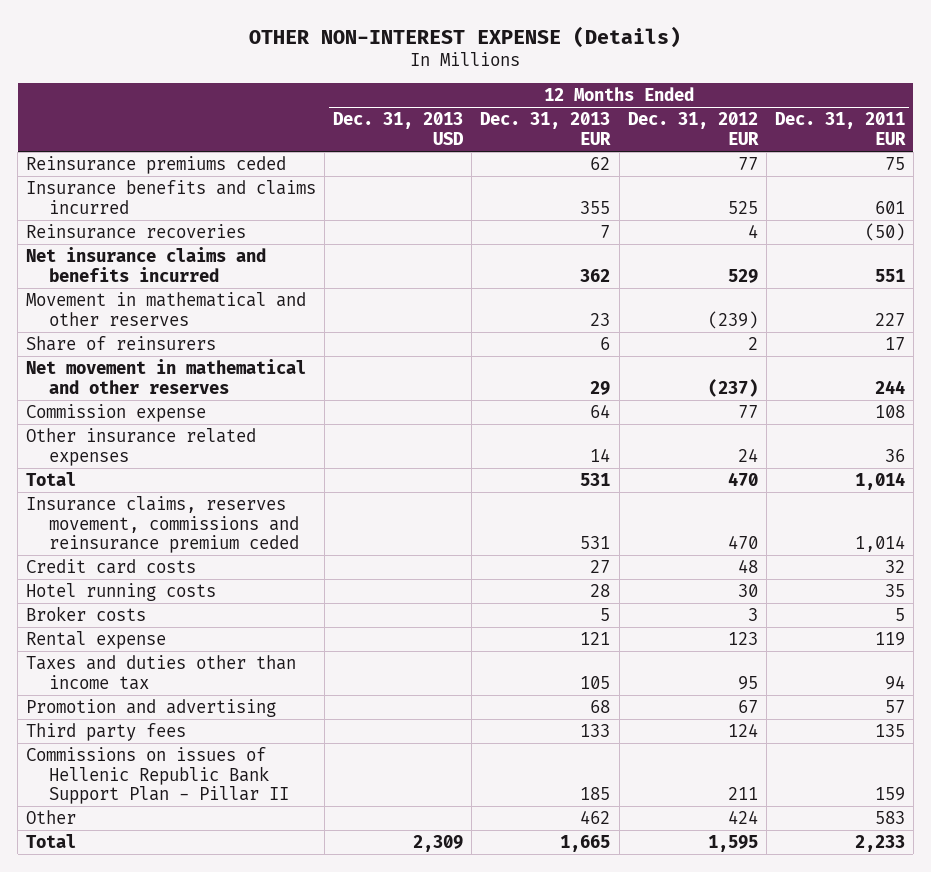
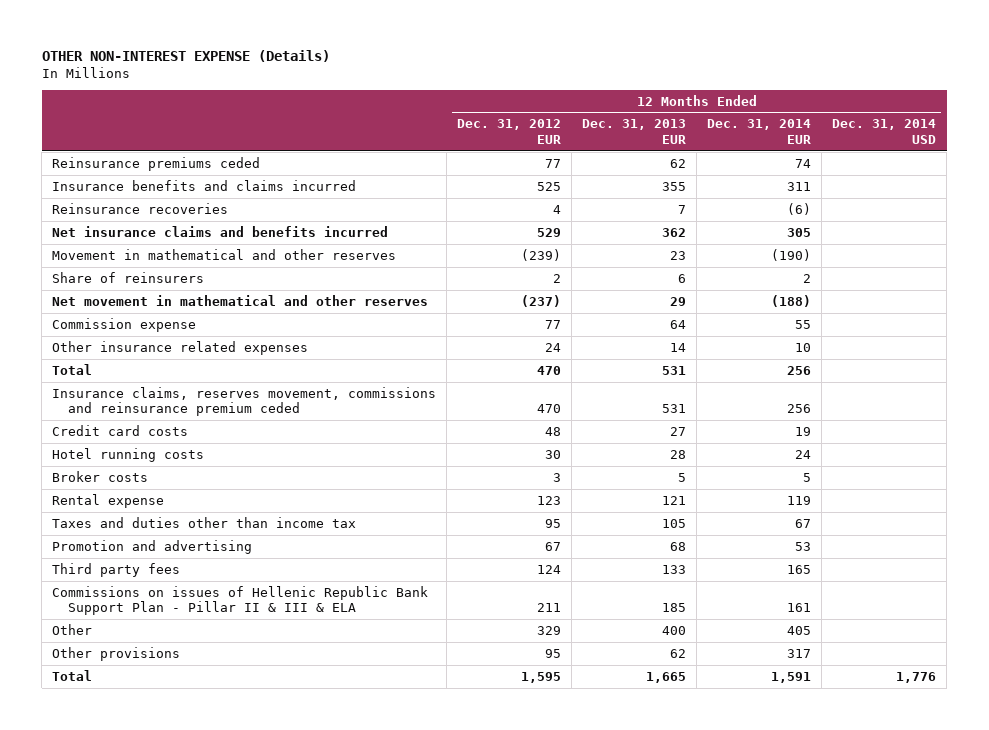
- | 12 Months Ended Dec. 31, 2013 USD | 12 Months Ended Dec. 31, 2013 EUR | 12 Months Ended Dec. 31, 2012 EUR | 12 Months Ended Dec. 31, 2011 EUR
+ | 12 Months Ended Dec. 31, 2012 EUR | 12 Months Ended Dec. 31, 2013 EUR | 12 Months Ended Dec. 31, 2014 EUR | 12 Months Ended Dec. 31, 2014 USD
- Commissions on issues of Hellenic Republic Bank Support Plan - Pillar II | | 185 | 211 | 159
- Other | | 462 | 424 | 583
+ Commissions on issues of Hellenic Republic Bank Support Plan - Pillar II & III & ELA | 211 | 185 | 161 |
+ Other | 329 | 400 | 405 |
+ Other provisions | 95 | 62 | 317 |

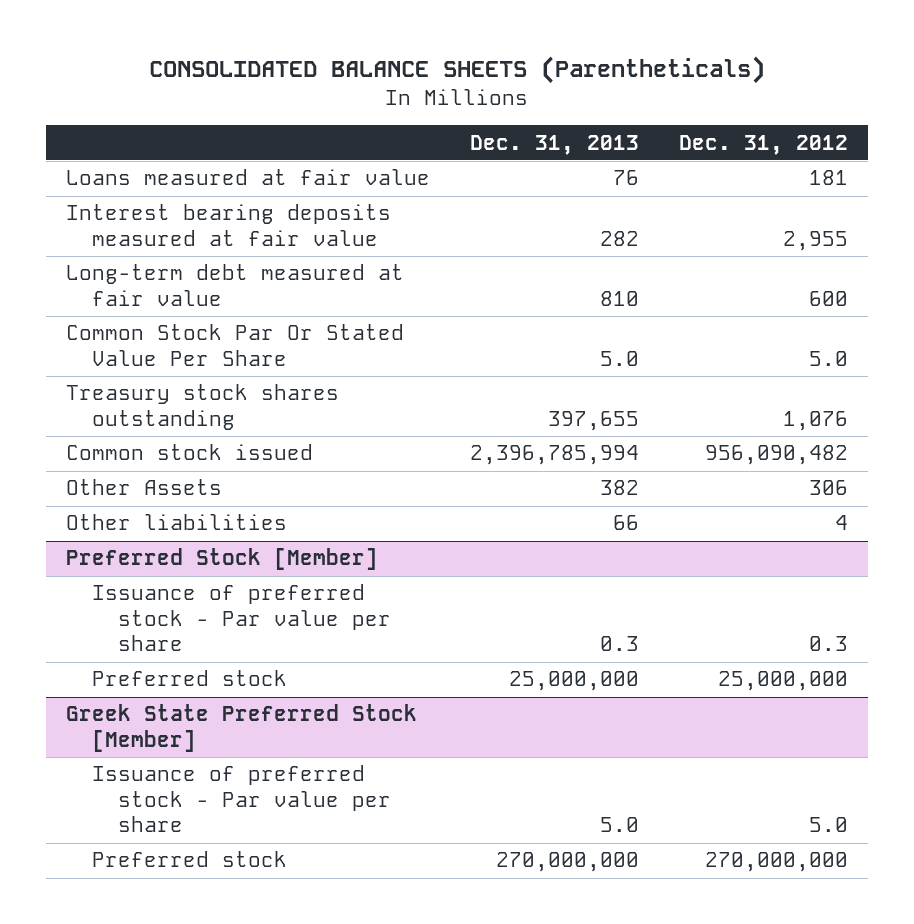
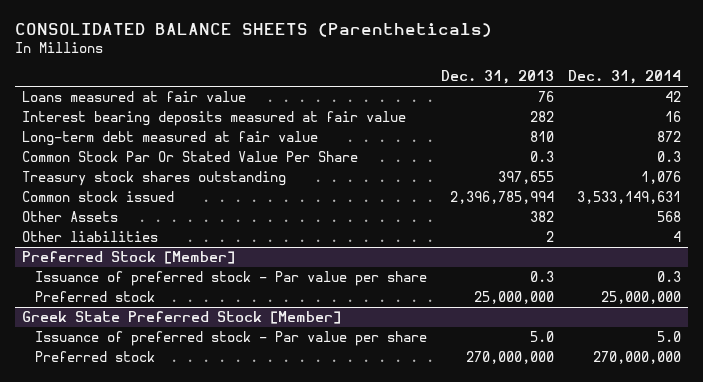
- | Dec. 31, 2013 | Dec. 31, 2012
+ | Dec. 31, 2013 | Dec. 31, 2014
- Common Stock Par Or Stated Value Per Share | 5.0 | 5.0
+ Common Stock Par Or Stated Value Per Share | 0.3 | 0.3
- Other liabilities | 66 | 4
+ Other liabilities | 2 | 4

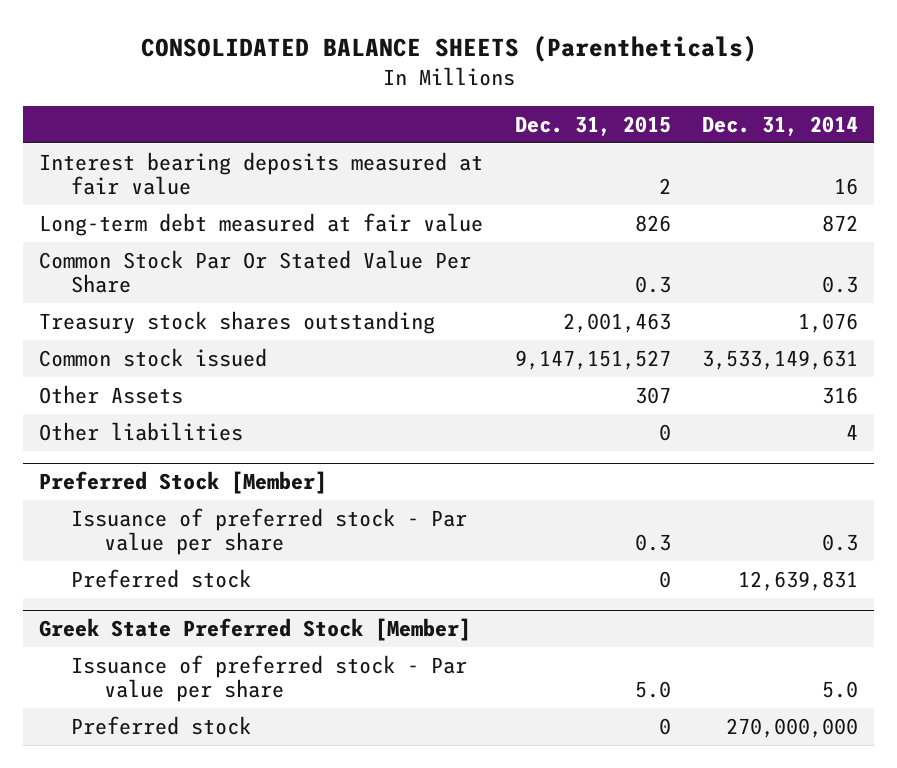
- | Dec. 31, 2013 | Dec. 31, 2014
+ | Dec. 31, 2015 | Dec. 31, 2014
- Loans measured at fair value | 76 | 42
- Other Assets | 382 | 568
+ Other Assets | 307 | 316
@ Preferred Stock [Member]
- Preferred stock | 25,000,000 | 25,000,000
+ Preferred stock | 0 | 12,639,831

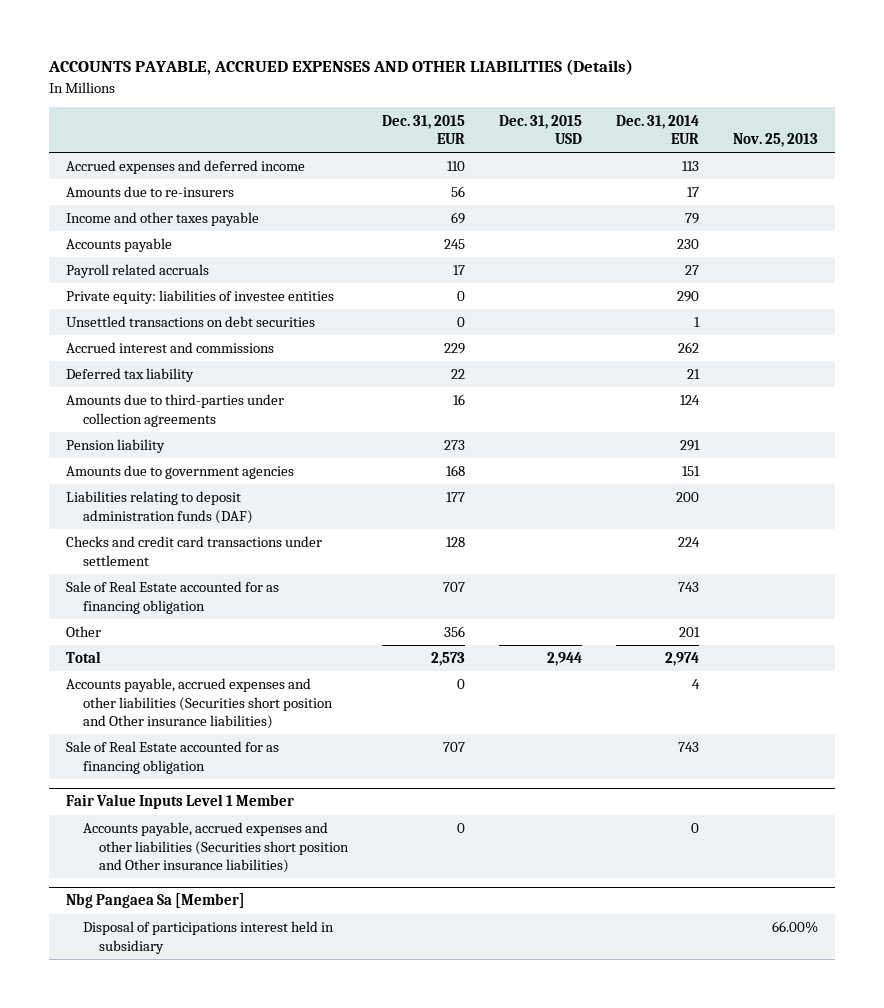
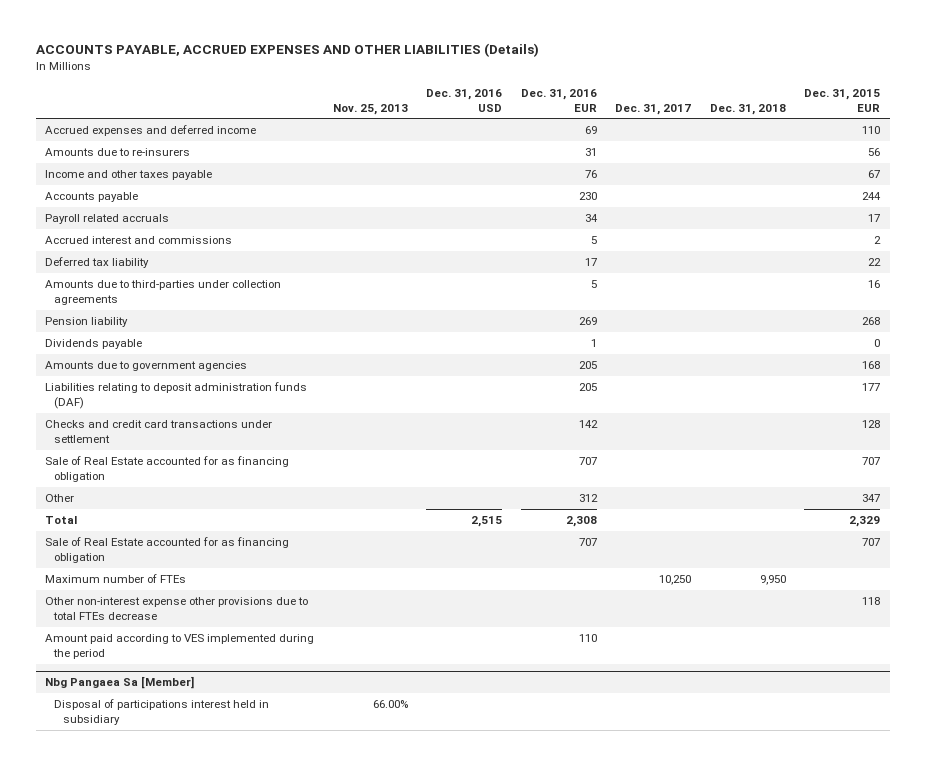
- | Dec. 31, 2015 EUR | Dec. 31, 2015 USD | Dec. 31, 2014 EUR | Nov. 25, 2013
+ | Nov. 25, 2013 | Dec. 31, 2016 USD | Dec. 31, 2016 EUR | Dec. 31, 2017 | Dec. 31, 2018 | Dec. 31, 2015 EUR
- Income and other taxes payable | 69 | | 79 |
- Accounts payable | 245 | | 230 |
+ Income and other taxes payable | | | 76 | | | 67
+ Accounts payable | | | 230 | | | 244
- Private equity: liabilities of investee entities | 0 | | 290 |
- Unsettled transactions on debt securities | 0 | | 1 |
- Accrued interest and commissions | 229 | | 262 |
+ Accrued interest and commissions | | | 5 | | | 2
- Pension liability | 273 | | 291 |
+ Pension liability | | | 269 | | | 268
+ Dividends payable | | | 1 | | | 0
- Other | 356 | | 201 |
- Total | 2,573 | 2,944 | 2,974 |
- Accounts payable, accrued expenses and other liabilities (Securities short position and Other insurance liabilities) | 0 | | 4 |
+ Other | | | 312 | | | 347
+ Total | | 2,515 | 2,308 | | | 2,329
- Fair Value Inputs Level 1 Member
- Accounts payable, accrued expenses and other liabilities (Securities short position and Other insurance liabilities) | 0 | | 0 |
+ Maximum number of FTEs | | | | 10,250 | 9,950 |
+ Other non-interest expense other provisions due to total FTEs decrease | | | | | | 118
+ Amount paid according to VES implemented during the period | | | 110 | | |

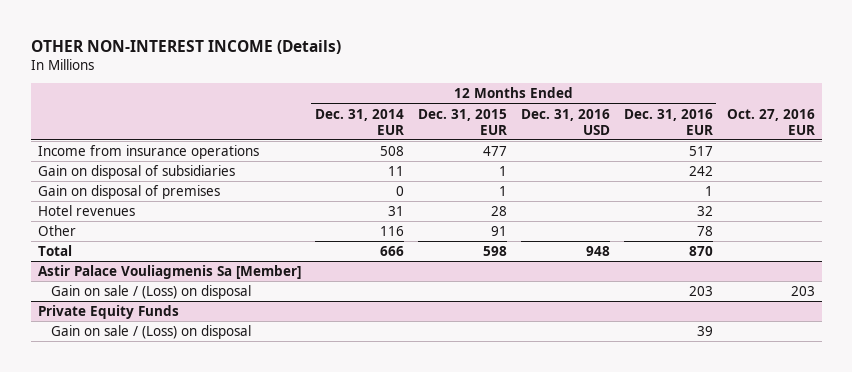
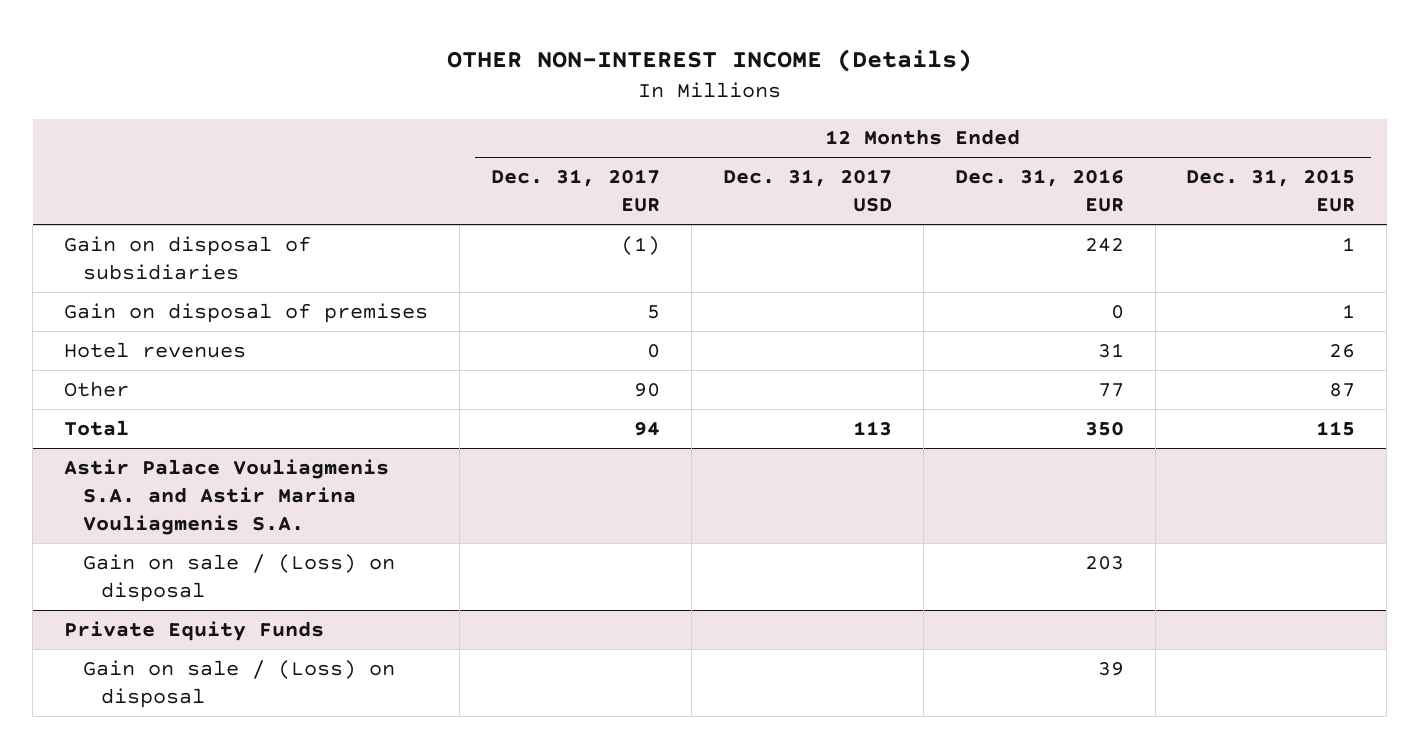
- | 12 Months Ended Dec. 31, 2014 EUR | 12 Months Ended Dec. 31, 2015 EUR | 12 Months Ended Dec. 31, 2016 USD | 12 Months Ended Dec. 31, 2016 EUR | Oct. 27, 2016 EUR
+ | 12 Months Ended Dec. 31, 2017 EUR | 12 Months Ended Dec. 31, 2017 USD | 12 Months Ended Dec. 31, 2016 EUR | 12 Months Ended Dec. 31, 2015 EUR
- Income from insurance operations | 508 | 477 | | 517 |
- Gain on disposal of premises | 0 | 1 | | 1 |
- Hotel revenues | 31 | 28 | | 32 |
- Other | 116 | 91 | | 78 |
- Total | 666 | 598 | 948 | 870 |
- Astir Palace Vouliagmenis Sa [Member]
+ Gain on disposal of premises | 5 | | 0 | 1
+ Hotel revenues | 0 | | 31 | 26
+ Other | 90 | | 77 | 87
+ Total | 94 | 113 | 350 | 115
+ Astir Palace Vouliagmenis S.A. and Astir Marina Vouliagmenis S.A.

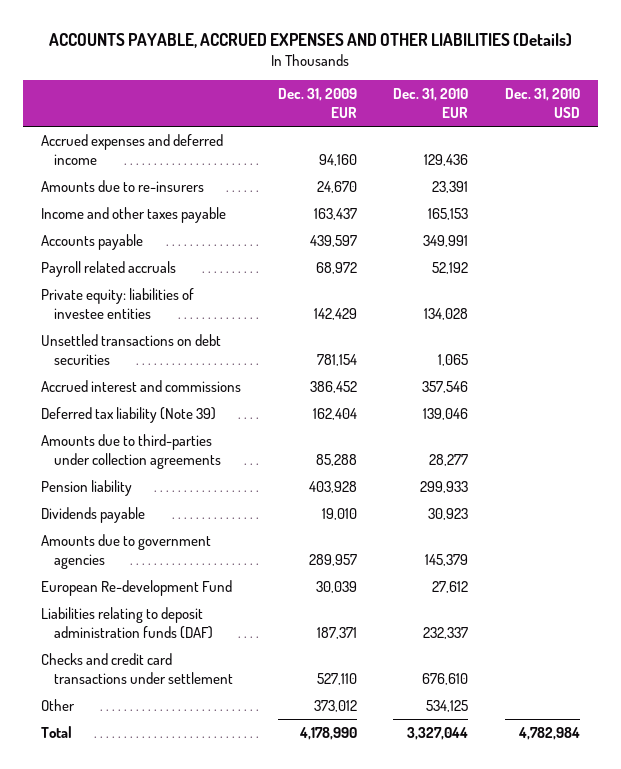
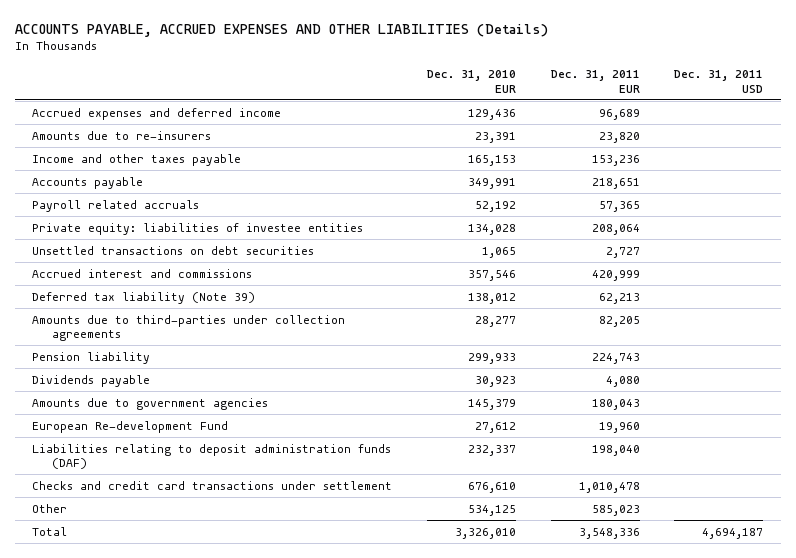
- | Dec. 31, 2009 EUR | Dec. 31, 2010 EUR | Dec. 31, 2010 USD
+ | Dec. 31, 2010 EUR | Dec. 31, 2011 EUR | Dec. 31, 2011 USD
- Deferred tax liability (Note 39) | 162,404 | 139,046 |
+ Deferred tax liability (Note 39) | 138,012 | 62,213 |
- Total | 4,178,990 | 3,327,044 | 4,782,984
+ Total | 3,326,010 | 3,548,336 | 4,694,187

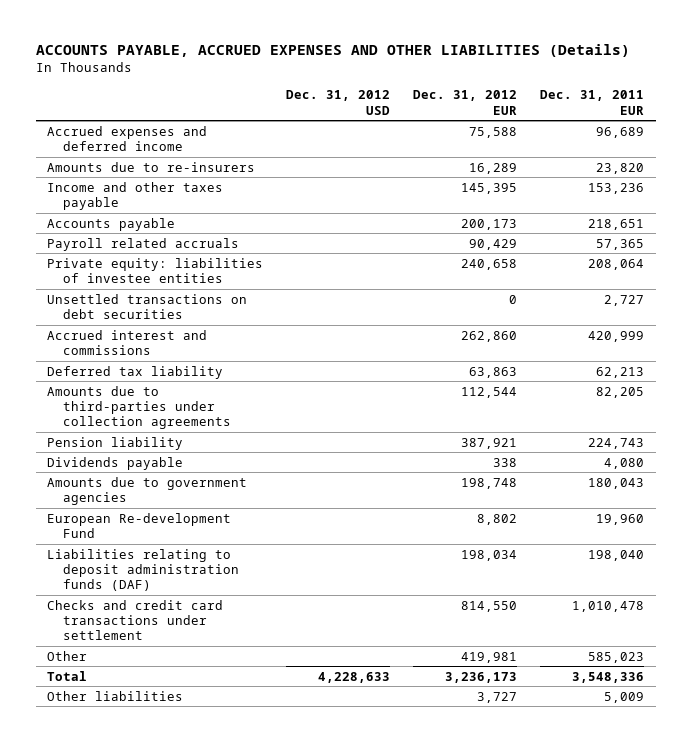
- | Dec. 31, 2010 EUR | Dec. 31, 2011 EUR | Dec. 31, 2011 USD
+ | Dec. 31, 2012 USD | Dec. 31, 2012 EUR | Dec. 31, 2011 EUR
- Deferred tax liability (Note 39) | 138,012 | 62,213 |
+ Deferred tax liability | | 63,863 | 62,213
+ Other liabilities | | 3,727 | 5,009

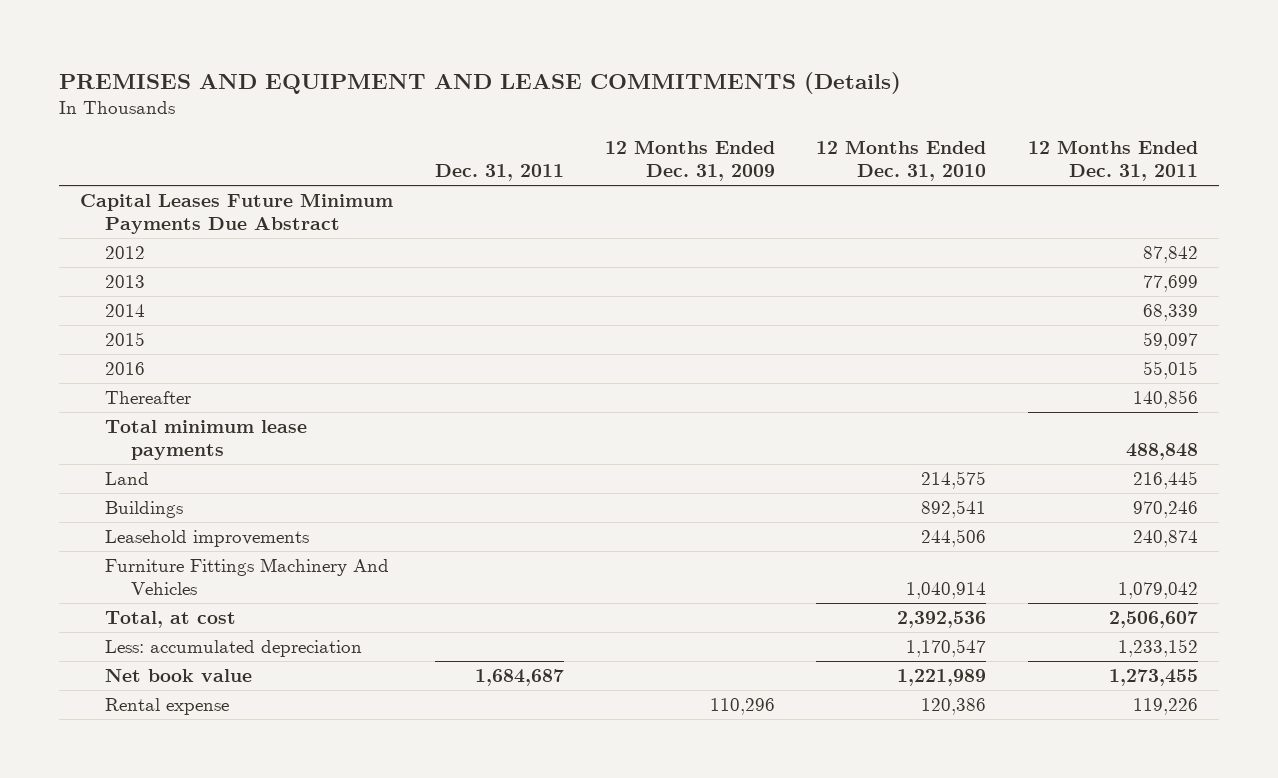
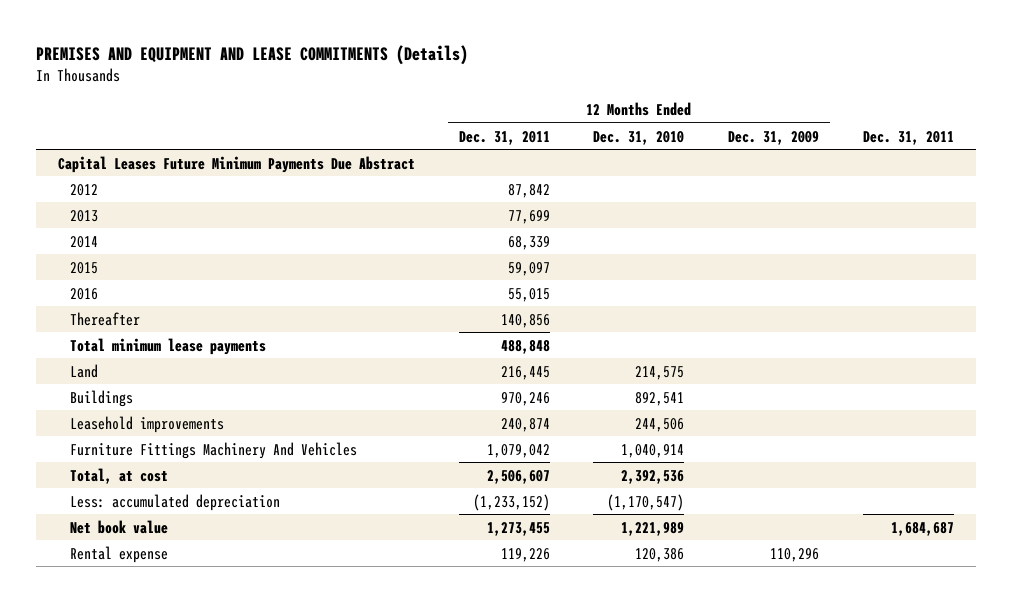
- | Dec. 31, 2011 | 12 Months Ended Dec. 31, 2009 | 12 Months Ended Dec. 31, 2010 | 12 Months Ended Dec. 31, 2011
+ | 12 Months Ended Dec. 31, 2011 | 12 Months Ended Dec. 31, 2010 | 12 Months Ended Dec. 31, 2009 | Dec. 31, 2011
- Less: accumulated depreciation | | | 1,170,547 | 1,233,152
+ Less: accumulated depreciation | (1,233,152) | (1,170,547) | |

